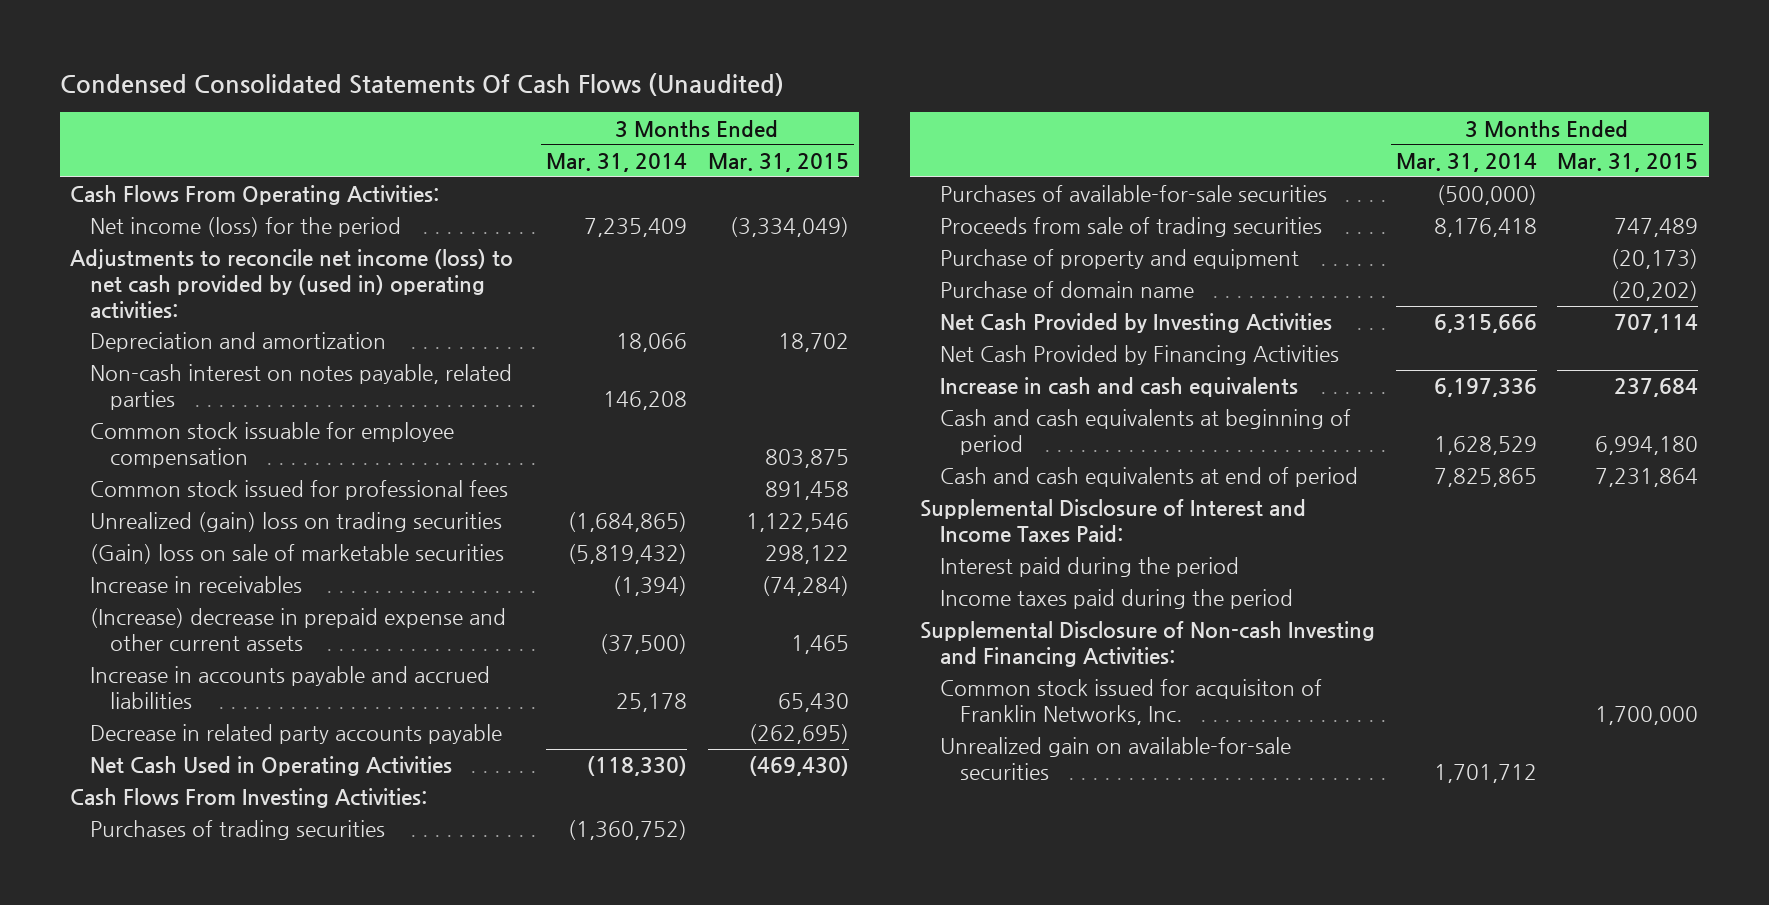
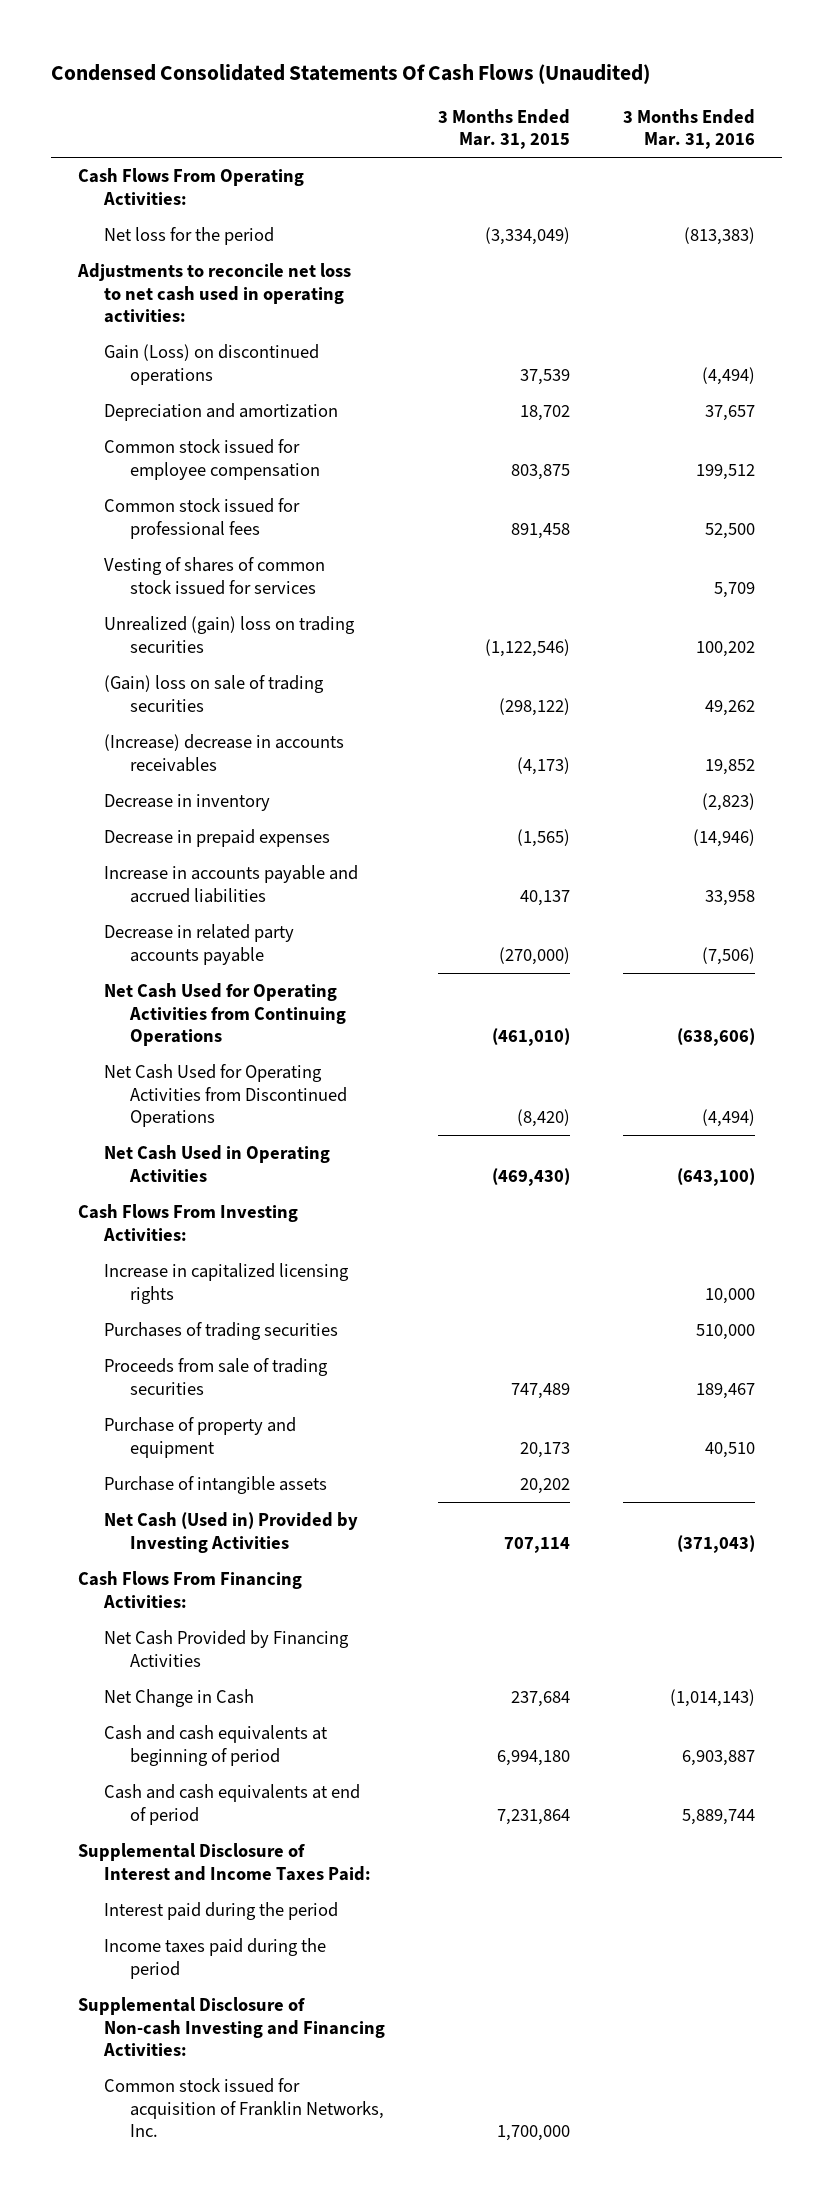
- | 3 Months Ended Mar. 31, 2014 | 3 Months Ended Mar. 31, 2015
+ | 3 Months Ended Mar. 31, 2015 | 3 Months Ended Mar. 31, 2016
- Net income (loss) for the period | 7,235,409 | (3,334,049)
- Adjustments to reconcile net income (loss) to net cash provided by (used in) operating activities:
+ Net loss for the period | (3,334,049) | (813,383)
+ Adjustments to reconcile net loss to net cash used in operating activities:
+ Gain (Loss) on discontinued operations | 37,539 | (4,494)
- Non-cash interest on notes payable, related parties | 146,208 |
- Common stock issuable for employee compensation | | 803,875
+ Common stock issued for employee compensation | 803,875 | 199,512
- Unrealized (gain) loss on trading securities | (1,684,865) | 1,122,546
- (Gain) loss on sale of marketable securities | (5,819,432) | 298,122
- Increase in receivables | (1,394) | (74,284)
- (Increase) decrease in prepaid expense and other current assets | (37,500) | 1,465
- Increase in accounts payable and accrued liabilities | 25,178 | 65,430
- Decrease in related party accounts payable | | (262,695)
+ Vesting of shares of common stock issued for services | | 5,709
+ Unrealized (gain) loss on trading securities | (1,122,546) | 100,202
+ (Gain) loss on sale of trading securities | (298,122) | 49,262
+ (Increase) decrease in accounts receivables | (4,173) | 19,852
+ Decrease in inventory | | (2,823)
+ Decrease in prepaid expenses | (1,565) | (14,946)
+ Increase in accounts payable and accrued liabilities | 40,137 | 33,958
+ Decrease in related party accounts payable | (270,000) | (7,506)
+ Net Cash Used for Operating Activities from Continuing Operations | (461,010) | (638,606)
+ Net Cash Used for Operating Activities from Discontinued Operations | (8,420) | (4,494)
+ Increase in capitalized licensing rights | | 10,000
- Purchases of available-for-sale securities | (500,000) |
- Purchase of property and equipment | | (20,173)
- Purchase of domain name | | (20,202)
- Net Cash Provided by Investing Activities | 6,315,666 | 707,114
+ Purchase of property and equipment | 20,173 | 40,510
+ Purchase of intangible assets | 20,202 |
+ Net Cash (Used in) Provided by Investing Activities | 707,114 | (371,043)
+ Cash Flows From Financing Activities:
- Increase in cash and cash equivalents | 6,197,336 | 237,684
+ Net Change in Cash | 237,684 | (1,014,143)
- Common stock issued for acquisiton of Franklin Networks, Inc. | | 1,700,000
- Unrealized gain on available-for-sale securities | 1,701,712 |
+ Common stock issued for acquisition of Franklin Networks, Inc. | 1,700,000 |

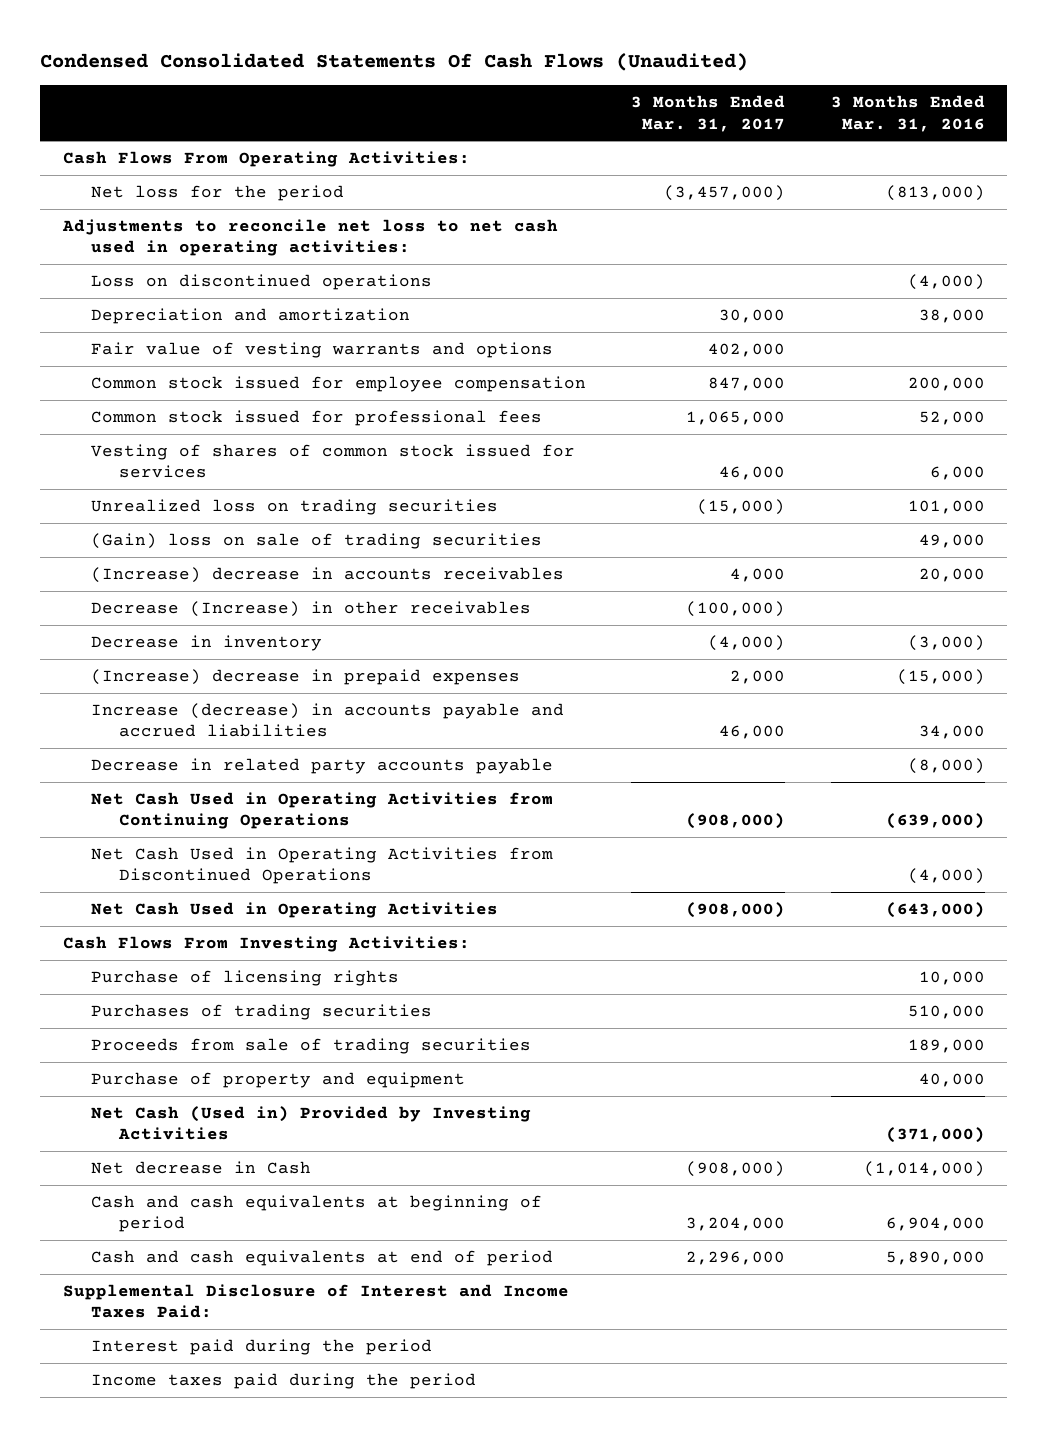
- | 3 Months Ended Mar. 31, 2015 | 3 Months Ended Mar. 31, 2016
+ | 3 Months Ended Mar. 31, 2017 | 3 Months Ended Mar. 31, 2016
- Net loss for the period | (3,334,049) | (813,383)
+ Net loss for the period | (3,457,000) | (813,000)
- Gain (Loss) on discontinued operations | 37,539 | (4,494)
- Depreciation and amortization | 18,702 | 37,657
- Common stock issued for employee compensation | 803,875 | 199,512
- Common stock issued for professional fees | 891,458 | 52,500
- Vesting of shares of common stock issued for services | | 5,709
- Unrealized (gain) loss on trading securities | (1,122,546) | 100,202
- (Gain) loss on sale of trading securities | (298,122) | 49,262
- (Increase) decrease in accounts receivables | (4,173) | 19,852
- Decrease in inventory | | (2,823)
- Decrease in prepaid expenses | (1,565) | (14,946)
- Increase in accounts payable and accrued liabilities | 40,137 | 33,958
- Decrease in related party accounts payable | (270,000) | (7,506)
- Net Cash Used for Operating Activities from Continuing Operations | (461,010) | (638,606)
- Net Cash Used for Operating Activities from Discontinued Operations | (8,420) | (4,494)
- Net Cash Used in Operating Activities | (469,430) | (643,100)
+ Loss on discontinued operations | | (4,000)
+ Depreciation and amortization | 30,000 | 38,000
+ Fair value of vesting warrants and options | 402,000 |
+ Common stock issued for employee compensation | 847,000 | 200,000
+ Common stock issued for professional fees | 1,065,000 | 52,000
+ Vesting of shares of common stock issued for services | 46,000 | 6,000
+ Unrealized loss on trading securities | (15,000) | 101,000
+ (Gain) loss on sale of trading securities | | 49,000
+ (Increase) decrease in accounts receivables | 4,000 | 20,000
+ Decrease (Increase) in other receivables | (100,000) |
+ Decrease in inventory | (4,000) | (3,000)
+ (Increase) decrease in prepaid expenses | 2,000 | (15,000)
+ Increase (decrease) in accounts payable and accrued liabilities | 46,000 | 34,000
+ Decrease in related party accounts payable | | (8,000)
+ Net Cash Used in Operating Activities from Continuing Operations | (908,000) | (639,000)
+ Net Cash Used in Operating Activities from Discontinued Operations | | (4,000)
+ Net Cash Used in Operating Activities | (908,000) | (643,000)
- Increase in capitalized licensing rights | | 10,000
+ Purchase of licensing rights | | 10,000
- Proceeds from sale of trading securities | 747,489 | 189,467
- Purchase of property and equipment | 20,173 | 40,510
- Purchase of intangible assets | 20,202 |
- Net Cash (Used in) Provided by Investing Activities | 707,114 | (371,043)
- Cash Flows From Financing Activities:
- Net Cash Provided by Financing Activities
- Net Change in Cash | 237,684 | (1,014,143)
- Cash and cash equivalents at beginning of period | 6,994,180 | 6,903,887
- Cash and cash equivalents at end of period | 7,231,864 | 5,889,744
+ Proceeds from sale of trading securities | | 189,000
+ Purchase of property and equipment | | 40,000
+ Net Cash (Used in) Provided by Investing Activities | | (371,000)
+ Net decrease in Cash | (908,000) | (1,014,000)
+ Cash and cash equivalents at beginning of period | 3,204,000 | 6,904,000
+ Cash and cash equivalents at end of period | 2,296,000 | 5,890,000
- Supplemental Disclosure of Non-cash Investing and Financing Activities:
- Common stock issued for acquisition of Franklin Networks, Inc. | 1,700,000 |

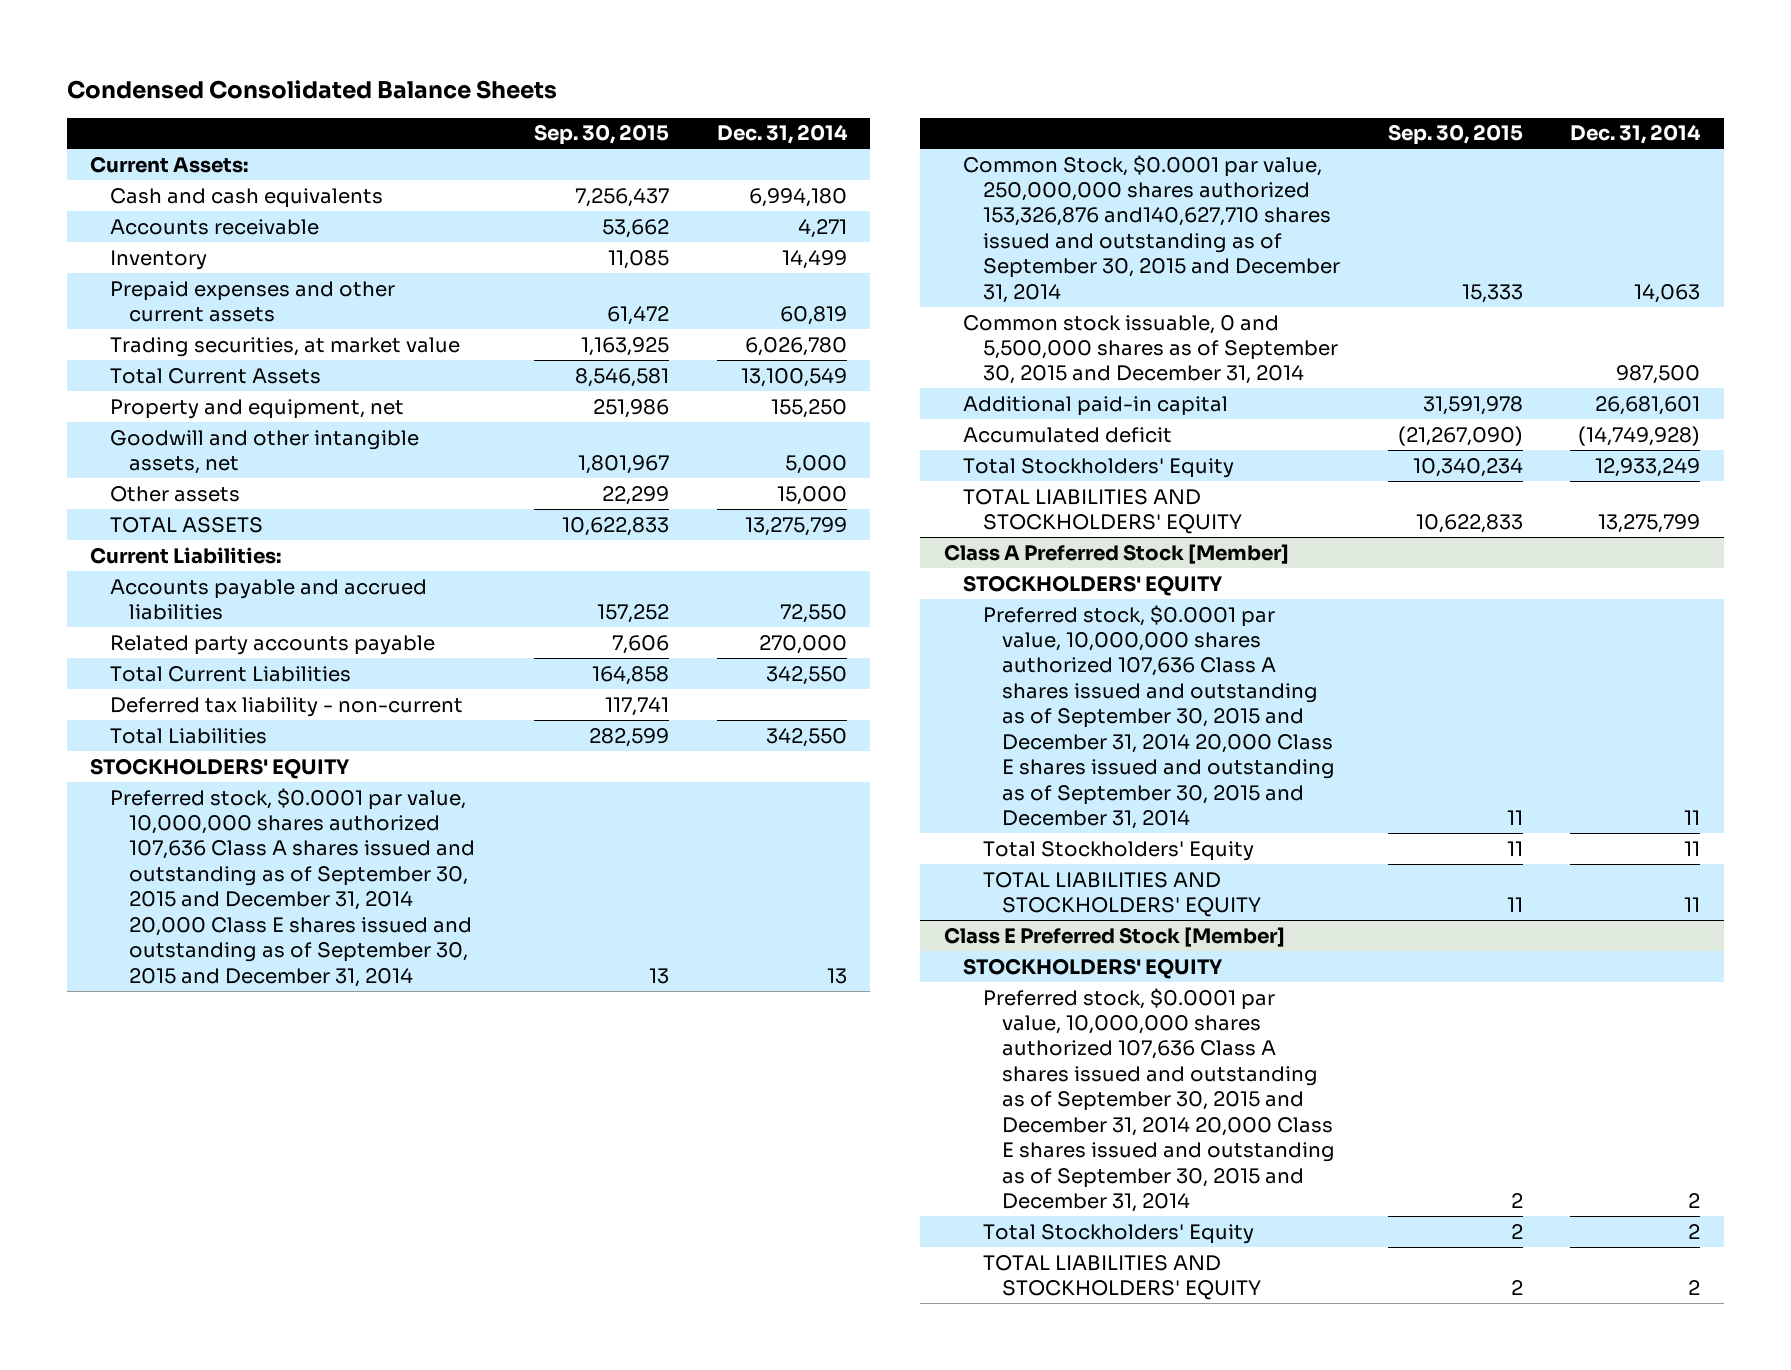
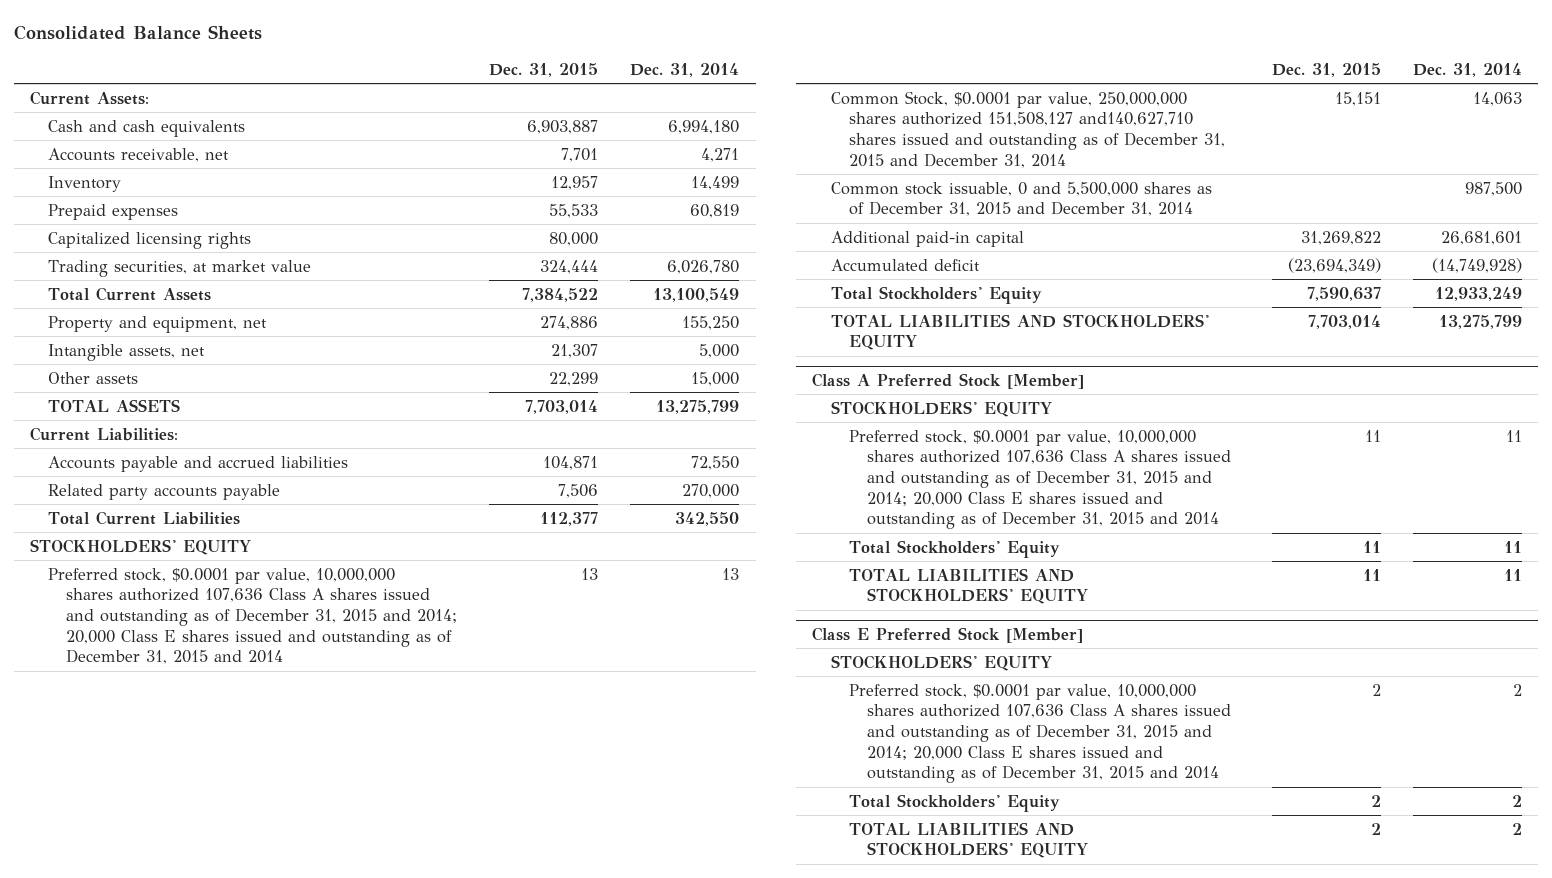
- Condensed Consolidated Balance Sheets
+ Consolidated Balance Sheets
- | Sep. 30, 2015 | Dec. 31, 2014
+ | Dec. 31, 2015 | Dec. 31, 2014
- Accounts receivable | 53,662 | 4,271
+ Accounts receivable, net | 7,701 | 4,271
- Prepaid expenses and other current assets | 61,472 | 60,819
+ Prepaid expenses | 55,533 | 60,819
+ Capitalized licensing rights | 80,000 |
- Goodwill and other intangible assets, net | 1,801,967 | 5,000
+ Intangible assets, net | 21,307 | 5,000
- Deferred tax liability - non-current | 117,741 |
- Total Liabilities | 282,599 | 342,550
- Preferred stock, $0.0001 par value, 10,000,000 shares authorized 107,636 Class A shares issued and outstanding as of September 30, 2015 and December 31, 2014 20,000 Class E shares issued and outstanding as of September 30, 2015 and December 31, 2014 | 13 | 13
- Common Stock, $0.0001 par value, 250,000,000 shares authorized 153,326,876 and140,627,710 shares issued and outstanding as of September 30, 2015 and December 31, 2014 | 15,333 | 14,063
- Common stock issuable, 0 and 5,500,000 shares as of September 30, 2015 and December 31, 2014 | | 987,500
+ Preferred stock, $0.0001 par value, 10,000,000 shares authorized 107,636 Class A shares issued and outstanding as of December 31, 2015 and 2014; 20,000 Class E shares issued and outstanding as of December 31, 2015 and 2014 | 13 | 13
+ Common Stock, $0.0001 par value, 250,000,000 shares authorized 151,508,127 and140,627,710 shares issued and outstanding as of December 31, 2015 and December 31, 2014 | 15,151 | 14,063
+ Common stock issuable, 0 and 5,500,000 shares as of December 31, 2015 and December 31, 2014 | | 987,500
@ Class A Preferred Stock [Member]
- Preferred stock, $0.0001 par value, 10,000,000 shares authorized 107,636 Class A shares issued and outstanding as of September 30, 2015 and December 31, 2014 20,000 Class E shares issued and outstanding as of September 30, 2015 and December 31, 2014 | 11 | 11
+ Preferred stock, $0.0001 par value, 10,000,000 shares authorized 107,636 Class A shares issued and outstanding as of December 31, 2015 and 2014; 20,000 Class E shares issued and outstanding as of December 31, 2015 and 2014 | 11 | 11
@ Class E Preferred Stock [Member]
- Preferred stock, $0.0001 par value, 10,000,000 shares authorized 107,636 Class A shares issued and outstanding as of September 30, 2015 and December 31, 2014 20,000 Class E shares issued and outstanding as of September 30, 2015 and December 31, 2014 | 2 | 2
+ Preferred stock, $0.0001 par value, 10,000,000 shares authorized 107,636 Class A shares issued and outstanding as of December 31, 2015 and 2014; 20,000 Class E shares issued and outstanding as of December 31, 2015 and 2014 | 2 | 2

